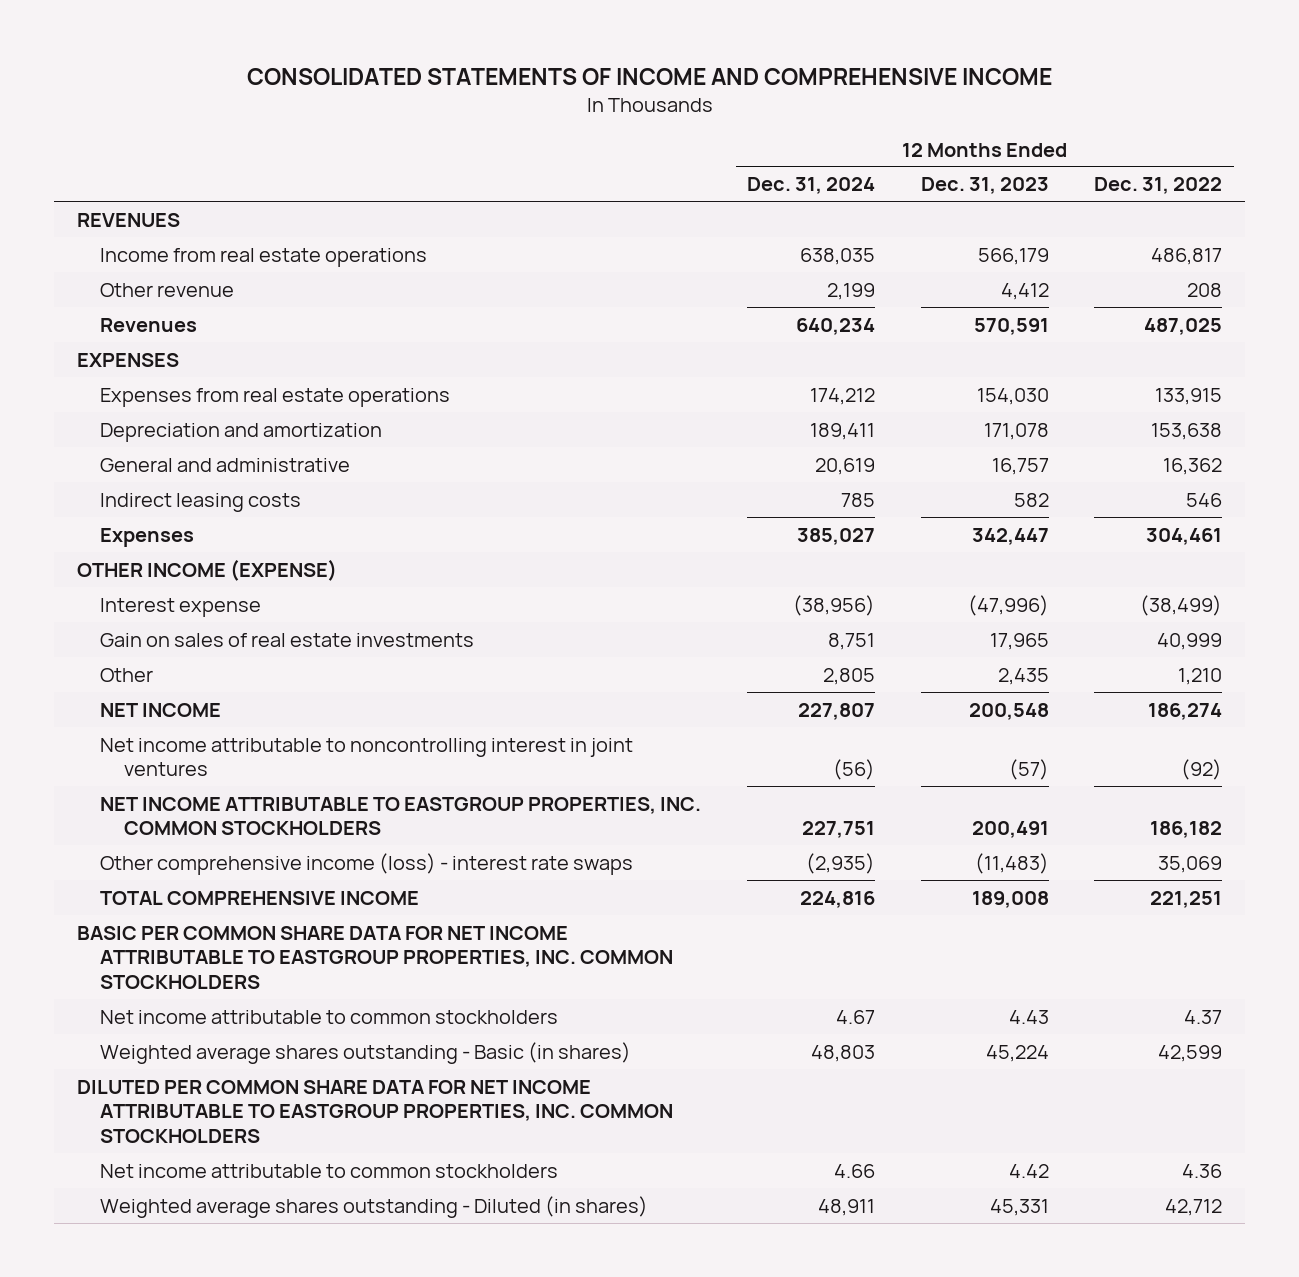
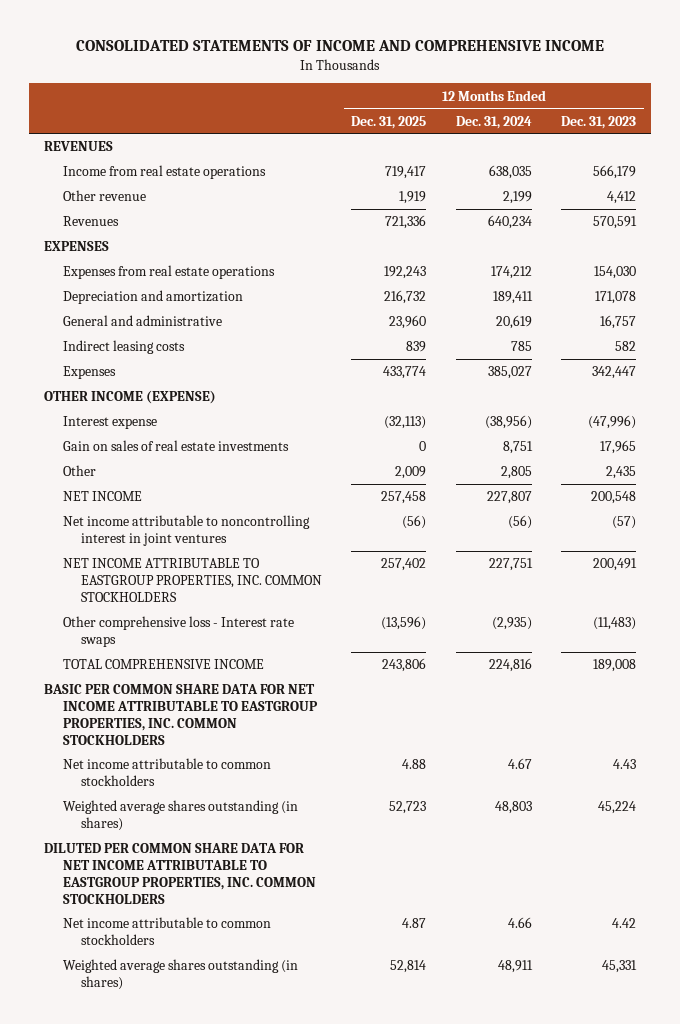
- | 12 Months Ended Dec. 31, 2024 | 12 Months Ended Dec. 31, 2023 | 12 Months Ended Dec. 31, 2022
+ | 12 Months Ended Dec. 31, 2025 | 12 Months Ended Dec. 31, 2024 | 12 Months Ended Dec. 31, 2023
- Other comprehensive income (loss) - interest rate swaps | (2,935) | (11,483) | 35,069
+ Other comprehensive loss - Interest rate swaps | (13,596) | (2,935) | (11,483)
- Weighted average shares outstanding - Basic (in shares) | 48,803 | 45,224 | 42,599
+ Weighted average shares outstanding (in shares) | 52,723 | 48,803 | 45,224
- Weighted average shares outstanding - Diluted (in shares) | 48,911 | 45,331 | 42,712
+ Weighted average shares outstanding (in shares) | 52,814 | 48,911 | 45,331

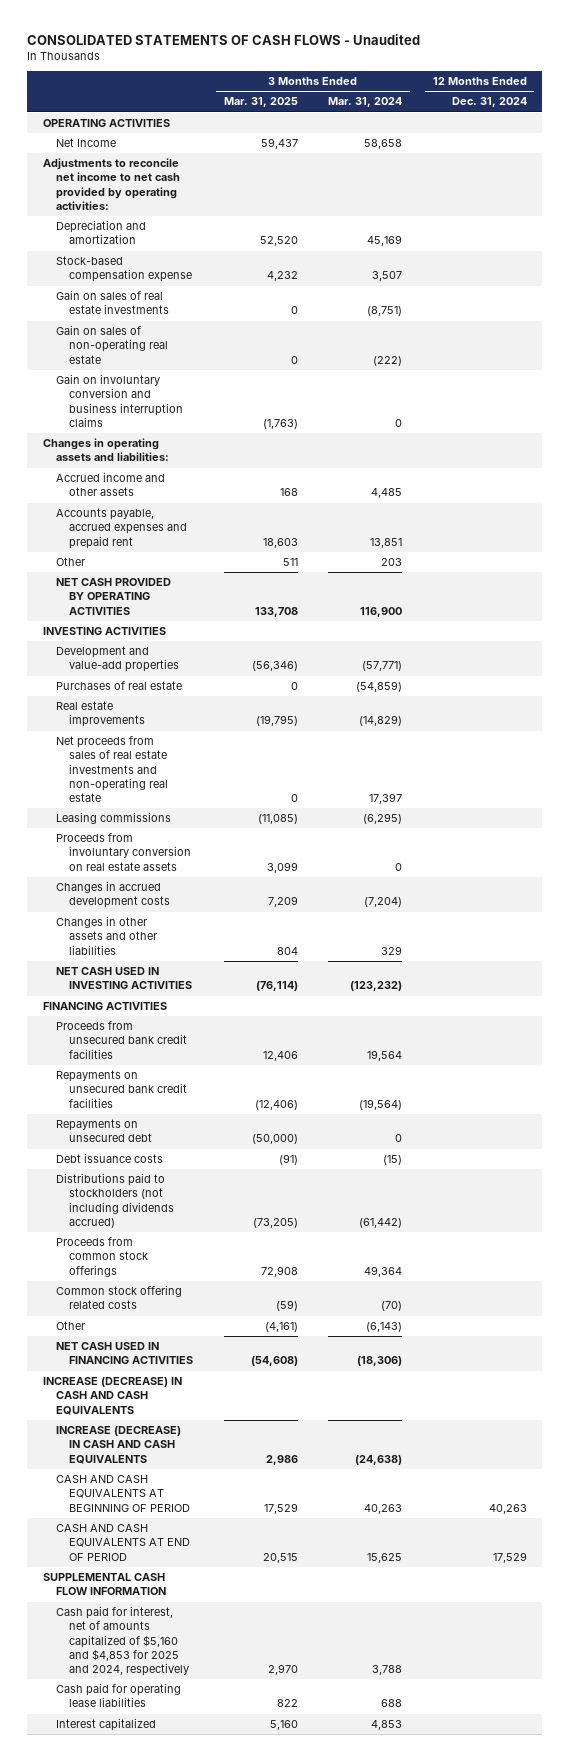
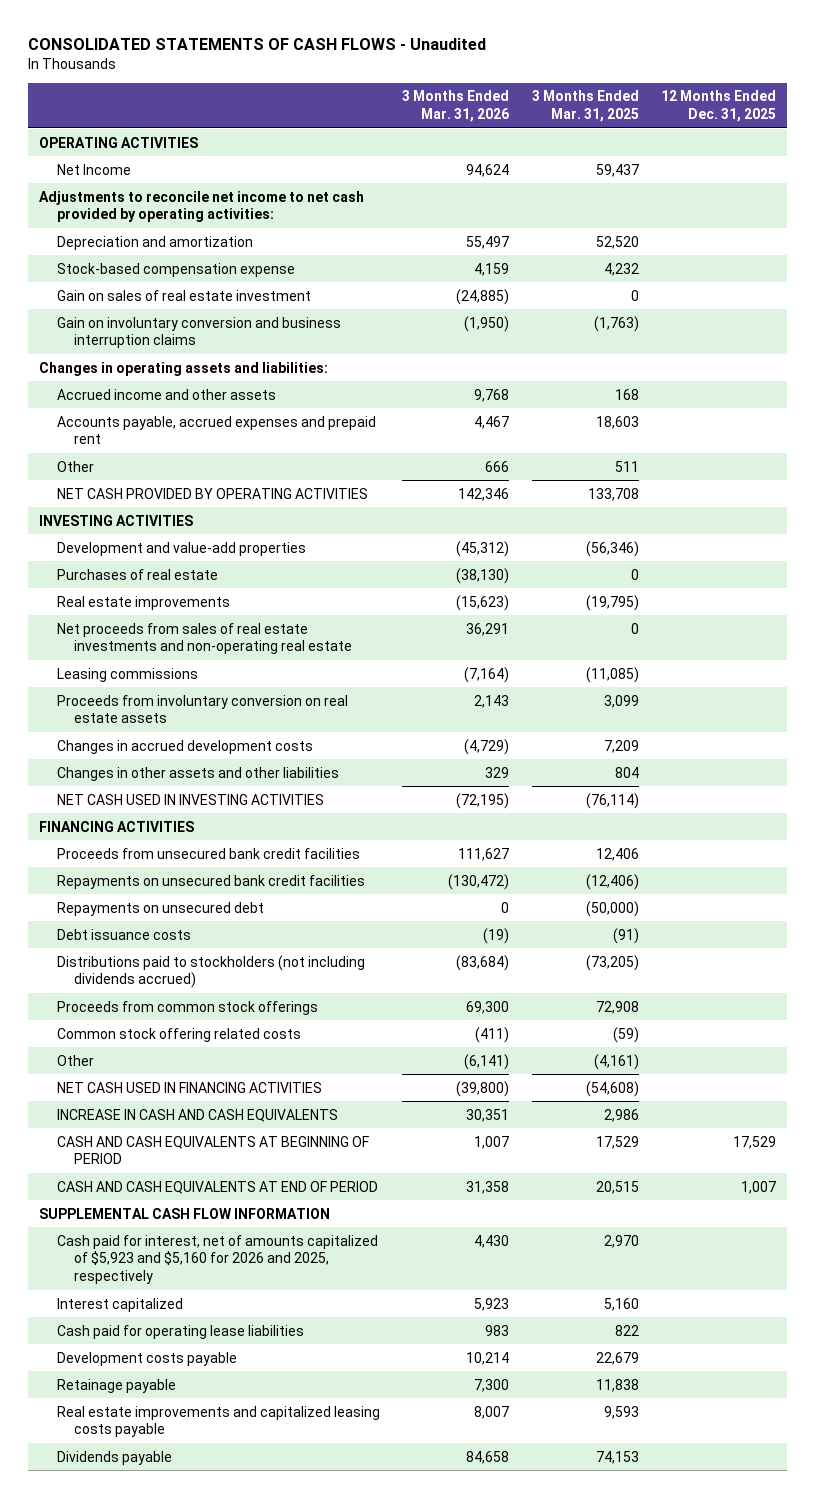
- | 3 Months Ended Mar. 31, 2025 | 3 Months Ended Mar. 31, 2024 | 12 Months Ended Dec. 31, 2024
+ | 3 Months Ended Mar. 31, 2026 | 3 Months Ended Mar. 31, 2025 | 12 Months Ended Dec. 31, 2025
- Gain on sales of real estate investments | 0 | (8,751) |
- Gain on sales of non-operating real estate | 0 | (222) |
+ Gain on sales of real estate investment | (24,885) | 0 |
- INCREASE (DECREASE) IN CASH AND CASH EQUIVALENTS
- INCREASE (DECREASE) IN CASH AND CASH EQUIVALENTS | 2,986 | (24,638) |
+ INCREASE IN CASH AND CASH EQUIVALENTS | 30,351 | 2,986 |
- Cash paid for interest, net of amounts capitalized of $5,160 and $4,853 for 2025 and 2024, respectively | 2,970 | 3,788 |
+ Cash paid for interest, net of amounts capitalized of $5,923 and $5,160 for 2026 and 2025, respectively | 4,430 | 2,970 |
moved down: Cash paid for operating lease liabilities | 983 | 822 |
+ Development costs payable | 10,214 | 22,679 |
+ Retainage payable | 7,300 | 11,838 |
+ Real estate improvements and capitalized leasing costs payable | 8,007 | 9,593 |
+ Dividends payable | 84,658 | 74,153 |

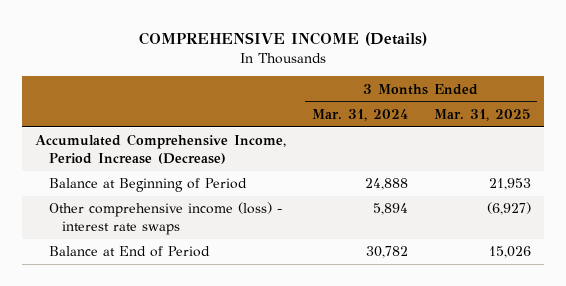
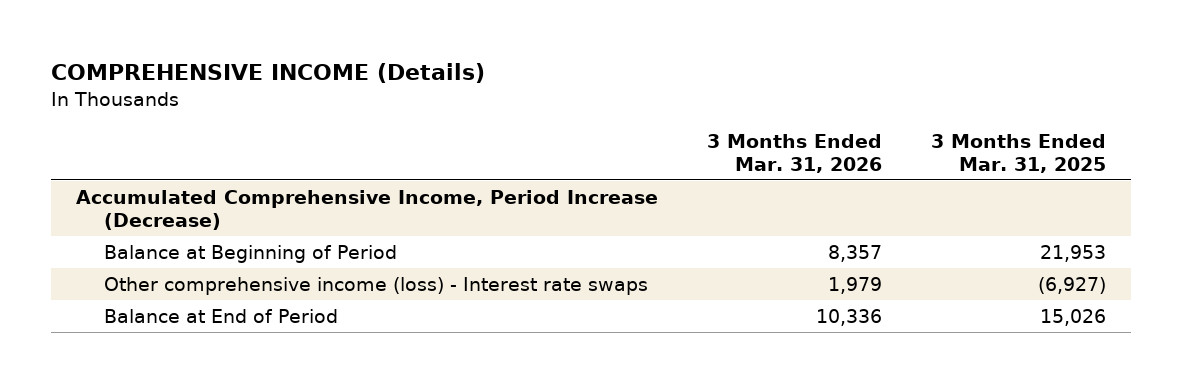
- | 3 Months Ended Mar. 31, 2024 | 3 Months Ended Mar. 31, 2025
+ | 3 Months Ended Mar. 31, 2026 | 3 Months Ended Mar. 31, 2025
- Other comprehensive income (loss) - interest rate swaps | 5,894 | (6,927)
+ Other comprehensive income (loss) - Interest rate swaps | 1,979 | (6,927)

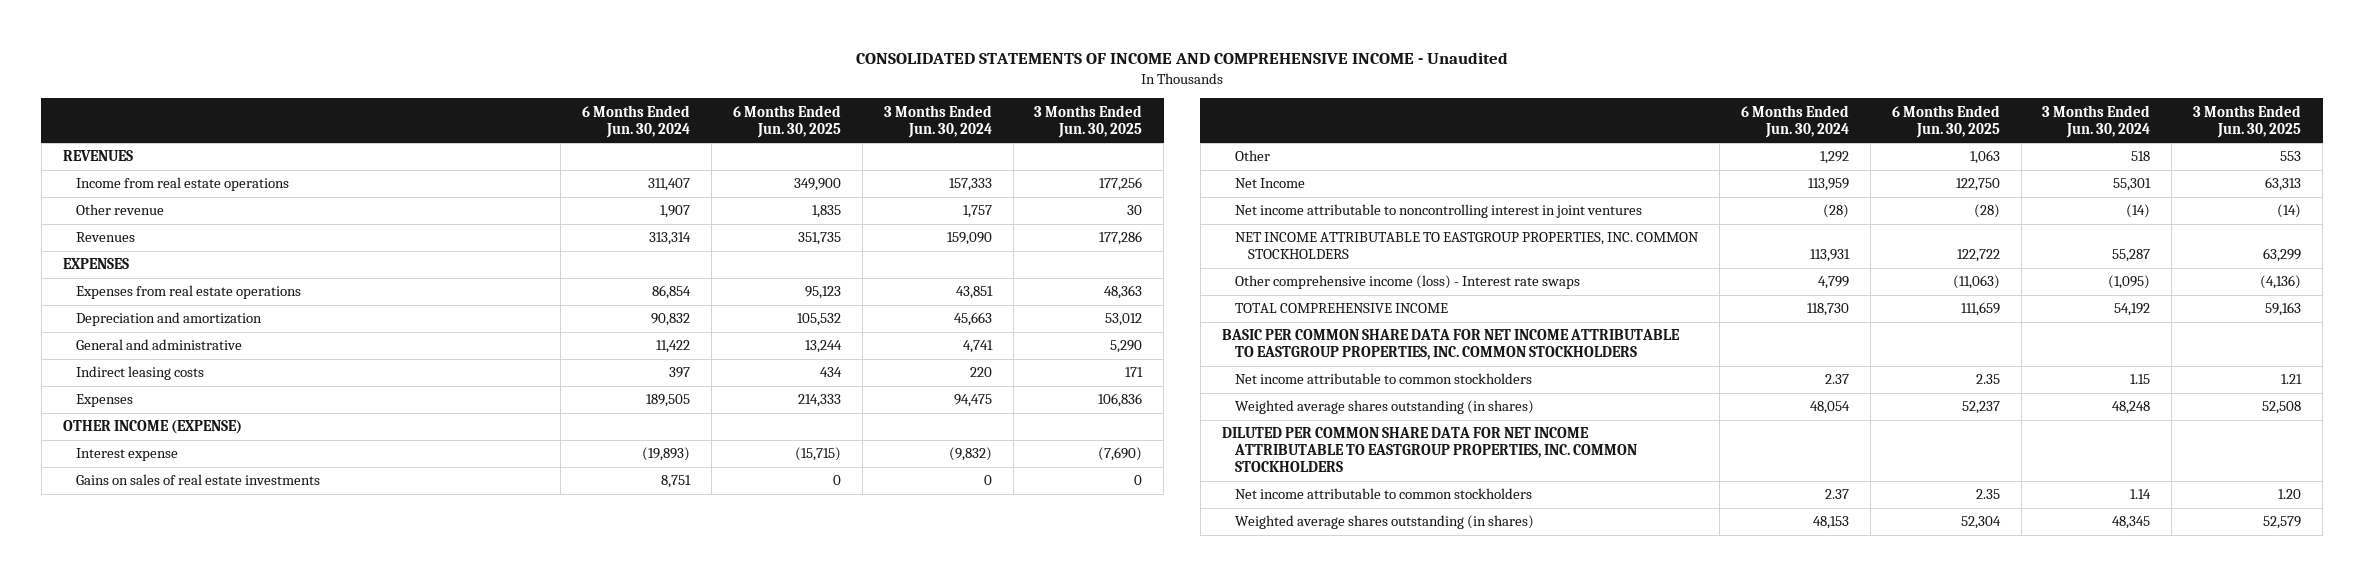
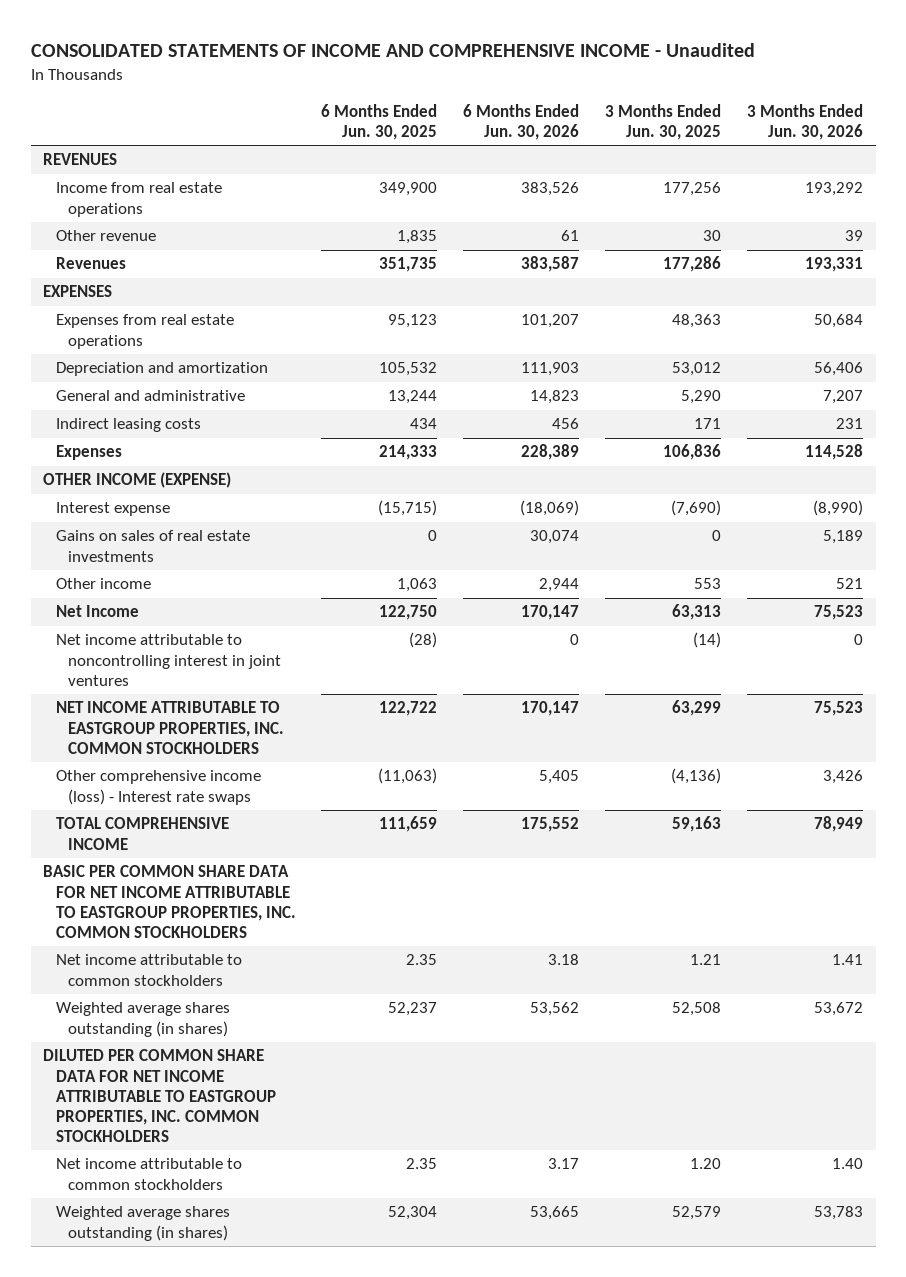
- | 6 Months Ended Jun. 30, 2024 | 6 Months Ended Jun. 30, 2025 | 3 Months Ended Jun. 30, 2024 | 3 Months Ended Jun. 30, 2025
+ | 6 Months Ended Jun. 30, 2025 | 6 Months Ended Jun. 30, 2026 | 3 Months Ended Jun. 30, 2025 | 3 Months Ended Jun. 30, 2026
- Other | 1,292 | 1,063 | 518 | 553
+ Other income | 1,063 | 2,944 | 553 | 521

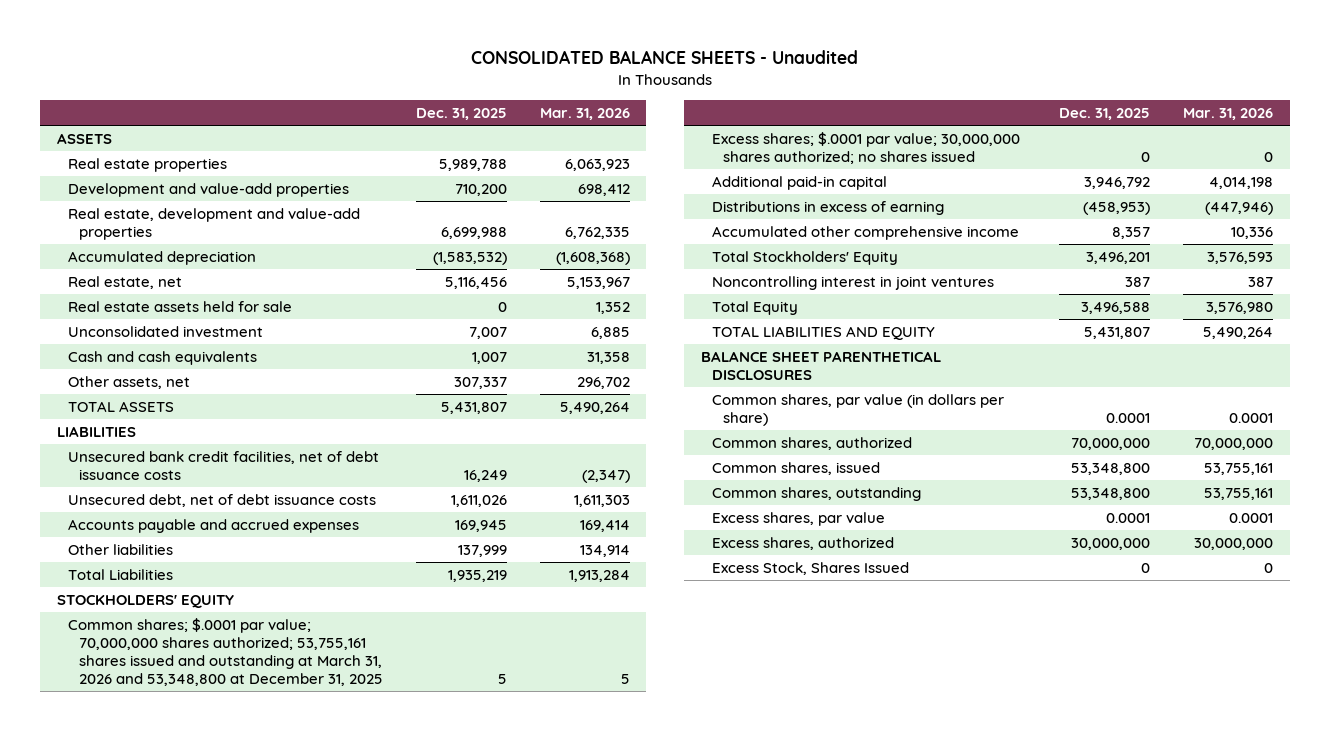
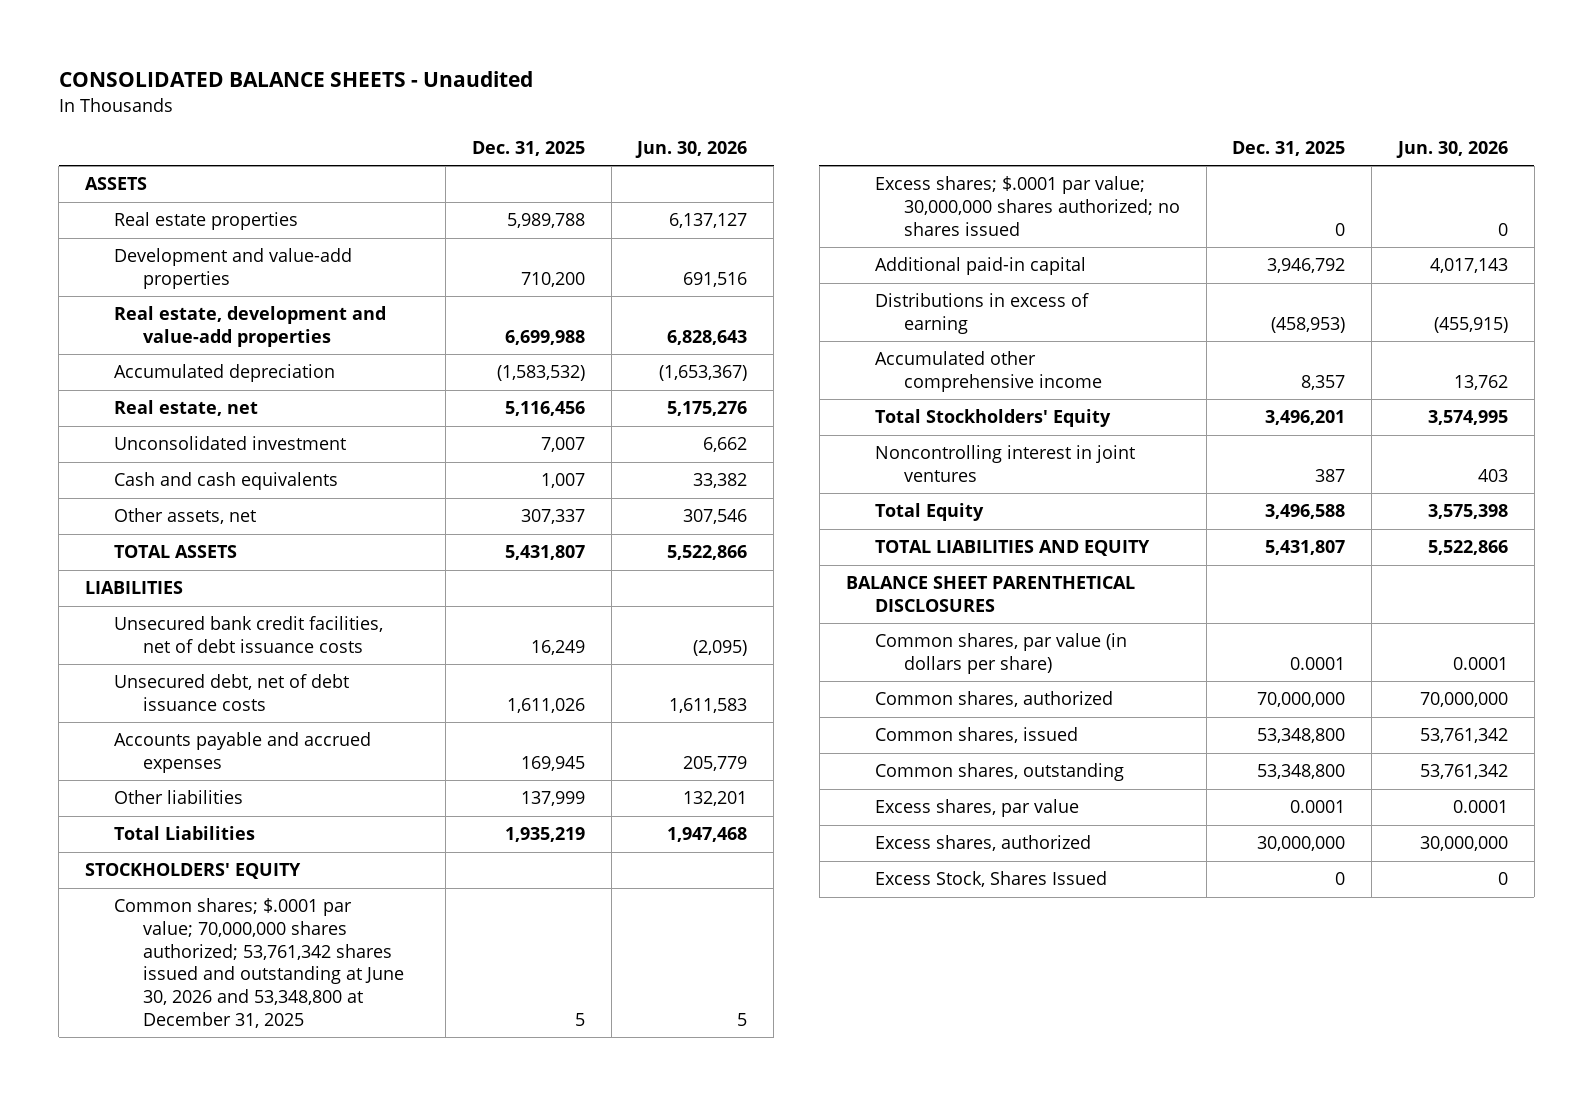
- | Dec. 31, 2025 | Mar. 31, 2026
+ | Dec. 31, 2025 | Jun. 30, 2026
- Real estate assets held for sale | 0 | 1,352
- Common shares; $.0001 par value; 70,000,000 shares authorized; 53,755,161 shares issued and outstanding at March 31, 2026 and 53,348,800 at December 31, 2025 | 5 | 5
+ Common shares; $.0001 par value; 70,000,000 shares authorized; 53,761,342 shares issued and outstanding at June 30, 2026 and 53,348,800 at December 31, 2025 | 5 | 5

